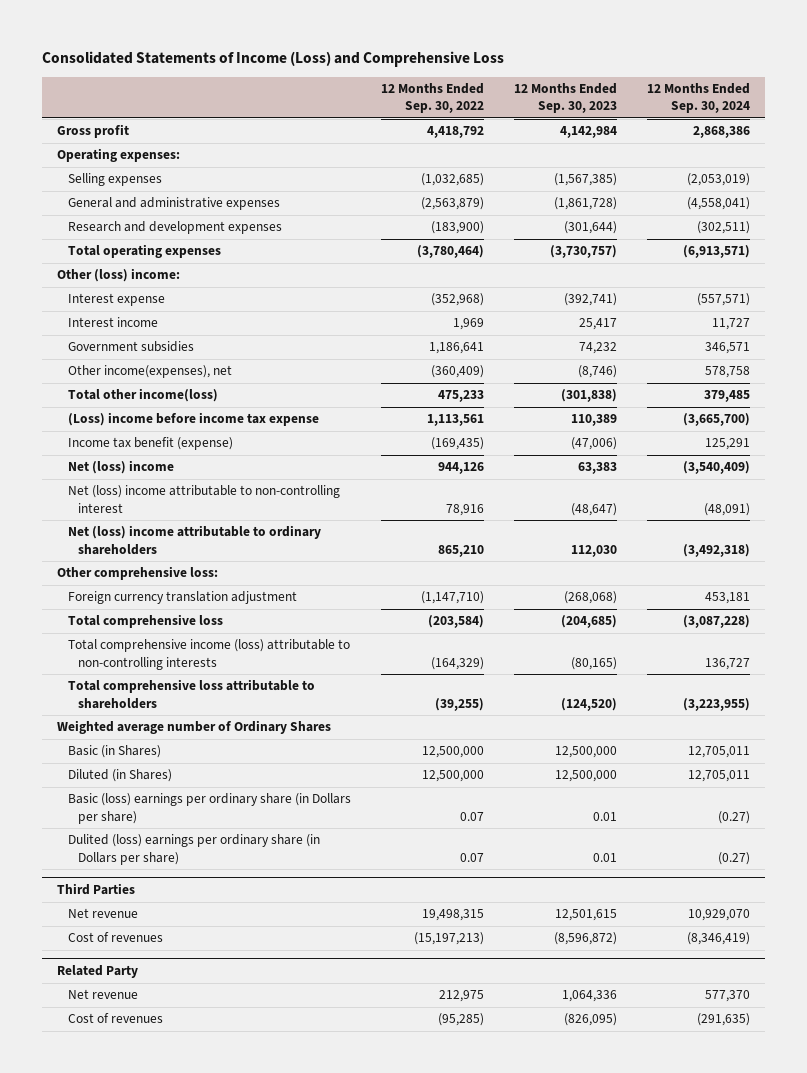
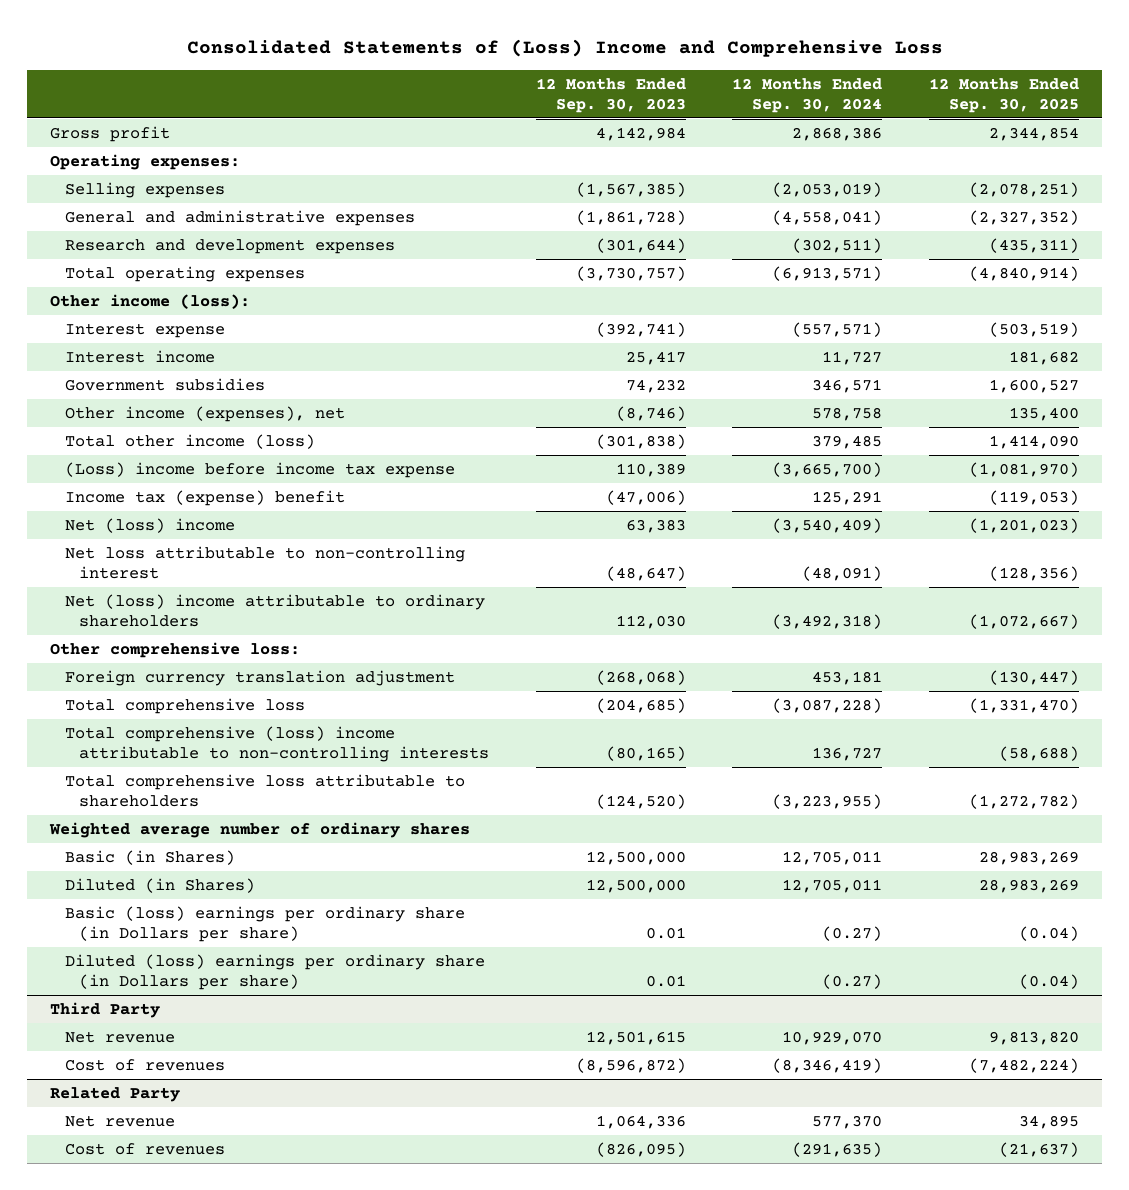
- Consolidated Statements of Income (Loss) and Comprehensive Loss
+ Consolidated Statements of (Loss) Income and Comprehensive Loss
- | 12 Months Ended Sep. 30, 2022 | 12 Months Ended Sep. 30, 2023 | 12 Months Ended Sep. 30, 2024
+ | 12 Months Ended Sep. 30, 2023 | 12 Months Ended Sep. 30, 2024 | 12 Months Ended Sep. 30, 2025
- Other (loss) income:
+ Other income (loss):
- Other income(expenses), net | (360,409) | (8,746) | 578,758
- Total other income(loss) | 475,233 | (301,838) | 379,485
+ Other income (expenses), net | (8,746) | 578,758 | 135,400
+ Total other income (loss) | (301,838) | 379,485 | 1,414,090
- Income tax benefit (expense) | (169,435) | (47,006) | 125,291
+ Income tax (expense) benefit | (47,006) | 125,291 | (119,053)
- Net (loss) income attributable to non-controlling interest | 78,916 | (48,647) | (48,091)
+ Net loss attributable to non-controlling interest | (48,647) | (48,091) | (128,356)
- Total comprehensive income (loss) attributable to non-controlling interests | (164,329) | (80,165) | 136,727
+ Total comprehensive (loss) income attributable to non-controlling interests | (80,165) | 136,727 | (58,688)
- Weighted average number of Ordinary Shares
+ Weighted average number of ordinary shares
- Dulited (loss) earnings per ordinary share (in Dollars per share) | 0.07 | 0.01 | (0.27)
- Third Parties
+ Diluted (loss) earnings per ordinary share (in Dollars per share) | 0.01 | (0.27) | (0.04)
+ Third Party

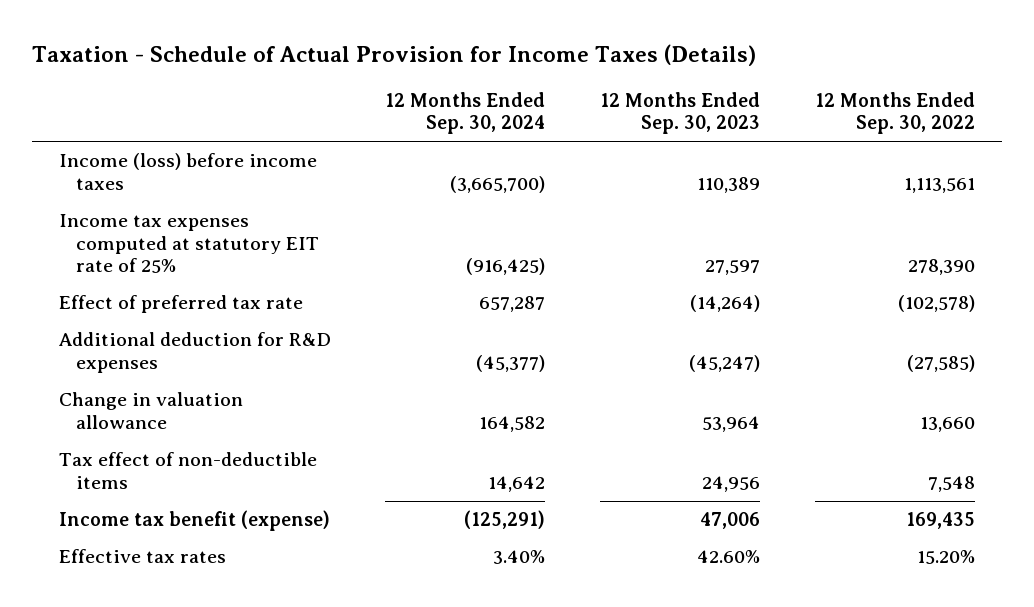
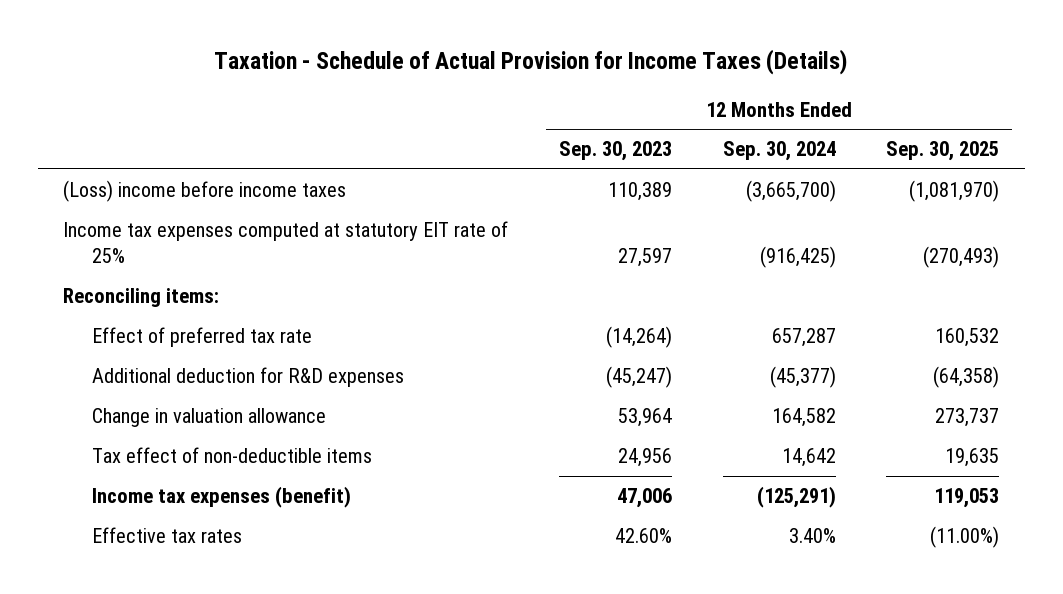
- | 12 Months Ended Sep. 30, 2024 | 12 Months Ended Sep. 30, 2023 | 12 Months Ended Sep. 30, 2022
+ | 12 Months Ended Sep. 30, 2023 | 12 Months Ended Sep. 30, 2024 | 12 Months Ended Sep. 30, 2025
- Income (loss) before income taxes | (3,665,700) | 110,389 | 1,113,561
+ (Loss) income before income taxes | 110,389 | (3,665,700) | (1,081,970)
+ Reconciling items:
- Income tax benefit (expense) | (125,291) | 47,006 | 169,435
+ Income tax expenses (benefit) | 47,006 | (125,291) | 119,053

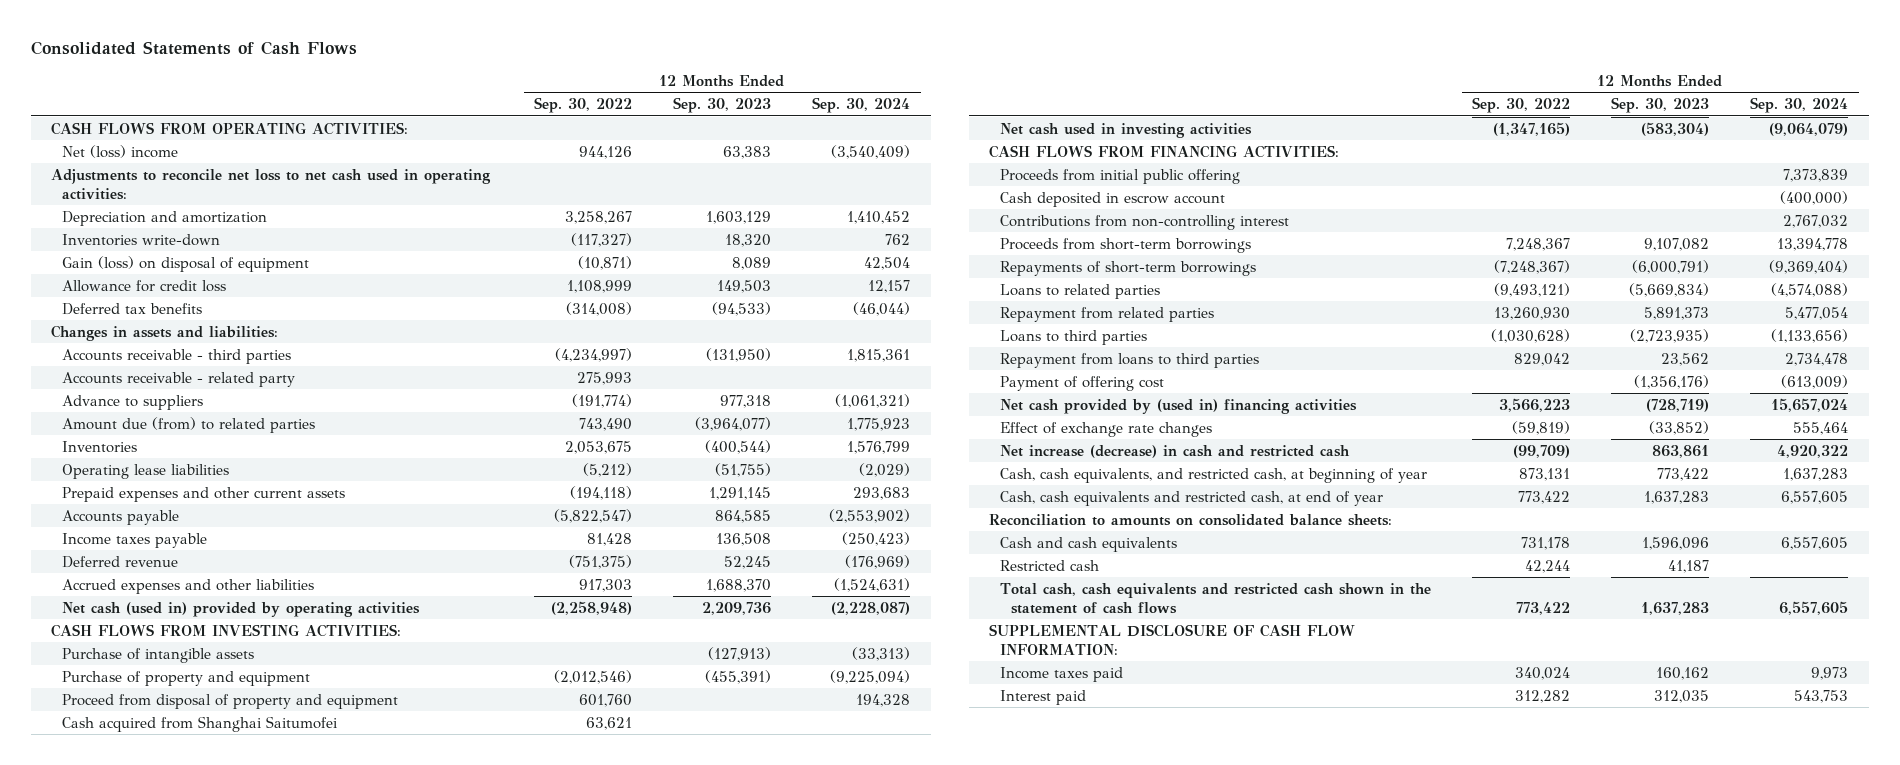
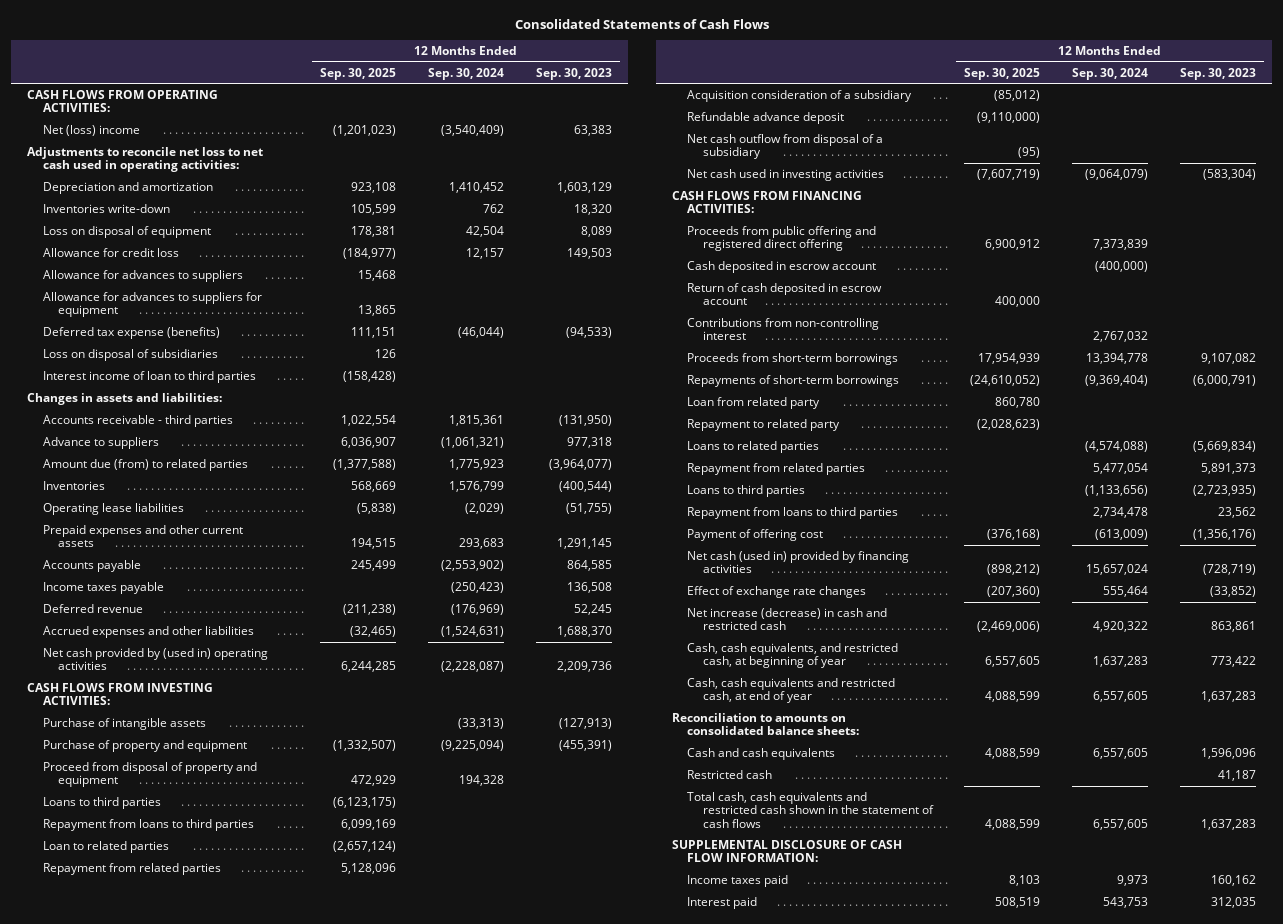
- | 12 Months Ended Sep. 30, 2022 | 12 Months Ended Sep. 30, 2023 | 12 Months Ended Sep. 30, 2024
+ | 12 Months Ended Sep. 30, 2025 | 12 Months Ended Sep. 30, 2024 | 12 Months Ended Sep. 30, 2023
- Gain (loss) on disposal of equipment | (10,871) | 8,089 | 42,504
+ Loss on disposal of equipment | 178,381 | 42,504 | 8,089
- Deferred tax benefits | (314,008) | (94,533) | (46,044)
+ Allowance for advances to suppliers | 15,468 | |
+ Allowance for advances to suppliers for equipment | 13,865 | |
+ Deferred tax expense (benefits) | 111,151 | (46,044) | (94,533)
+ Loss on disposal of subsidiaries | 126 | |
+ Interest income of loan to third parties | (158,428) | |
- Accounts receivable - related party | 275,993 | |
- Net cash (used in) provided by operating activities | (2,258,948) | 2,209,736 | (2,228,087)
+ Net cash provided by (used in) operating activities | 6,244,285 | (2,228,087) | 2,209,736
- Cash acquired from Shanghai Saitumofei | 63,621 | |
+ Loans to third parties | (6,123,175) | |
+ Repayment from loans to third parties | 6,099,169 | |
+ Loan to related parties | (2,657,124) | |
+ Repayment from related parties | 5,128,096 | |
+ Acquisition consideration of a subsidiary | (85,012) | |
+ Refundable advance deposit | (9,110,000) | |
+ Net cash outflow from disposal of a subsidiary | (95) | |
- Proceeds from initial public offering | | | 7,373,839
+ Proceeds from public offering and registered direct offering | 6,900,912 | 7,373,839 |
+ Return of cash deposited in escrow account | 400,000 | |
+ Loan from related party | 860,780 | |
+ Repayment to related party | (2,028,623) | |
- Net cash provided by (used in) financing activities | 3,566,223 | (728,719) | 15,657,024
+ Net cash (used in) provided by financing activities | (898,212) | 15,657,024 | (728,719)

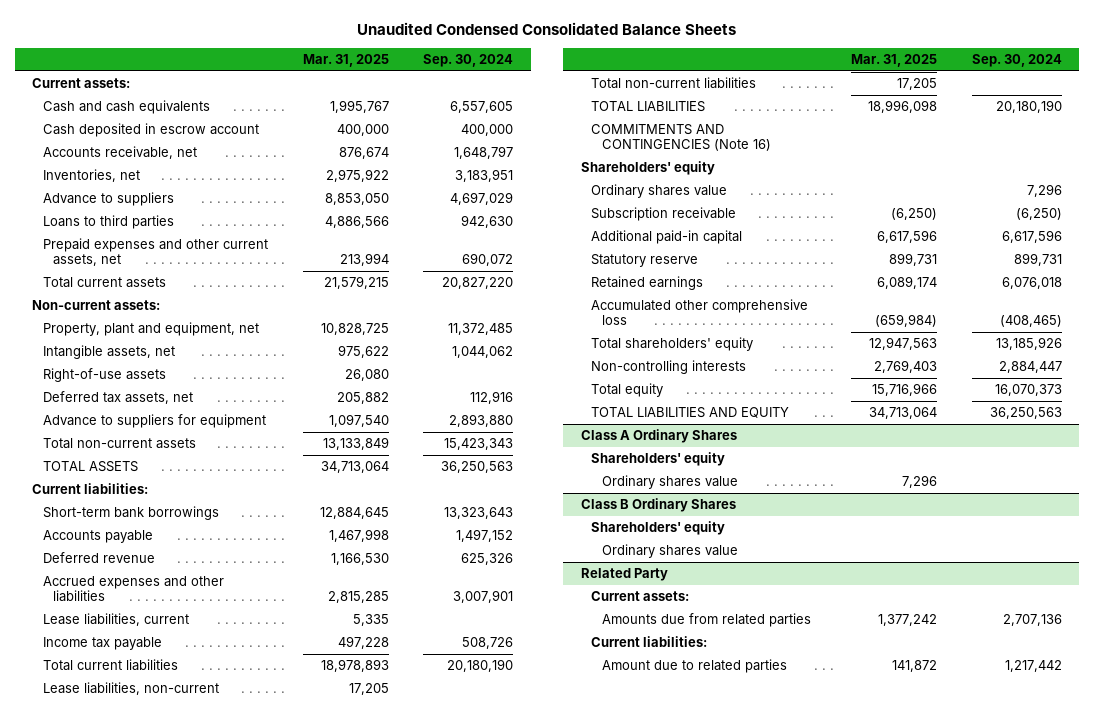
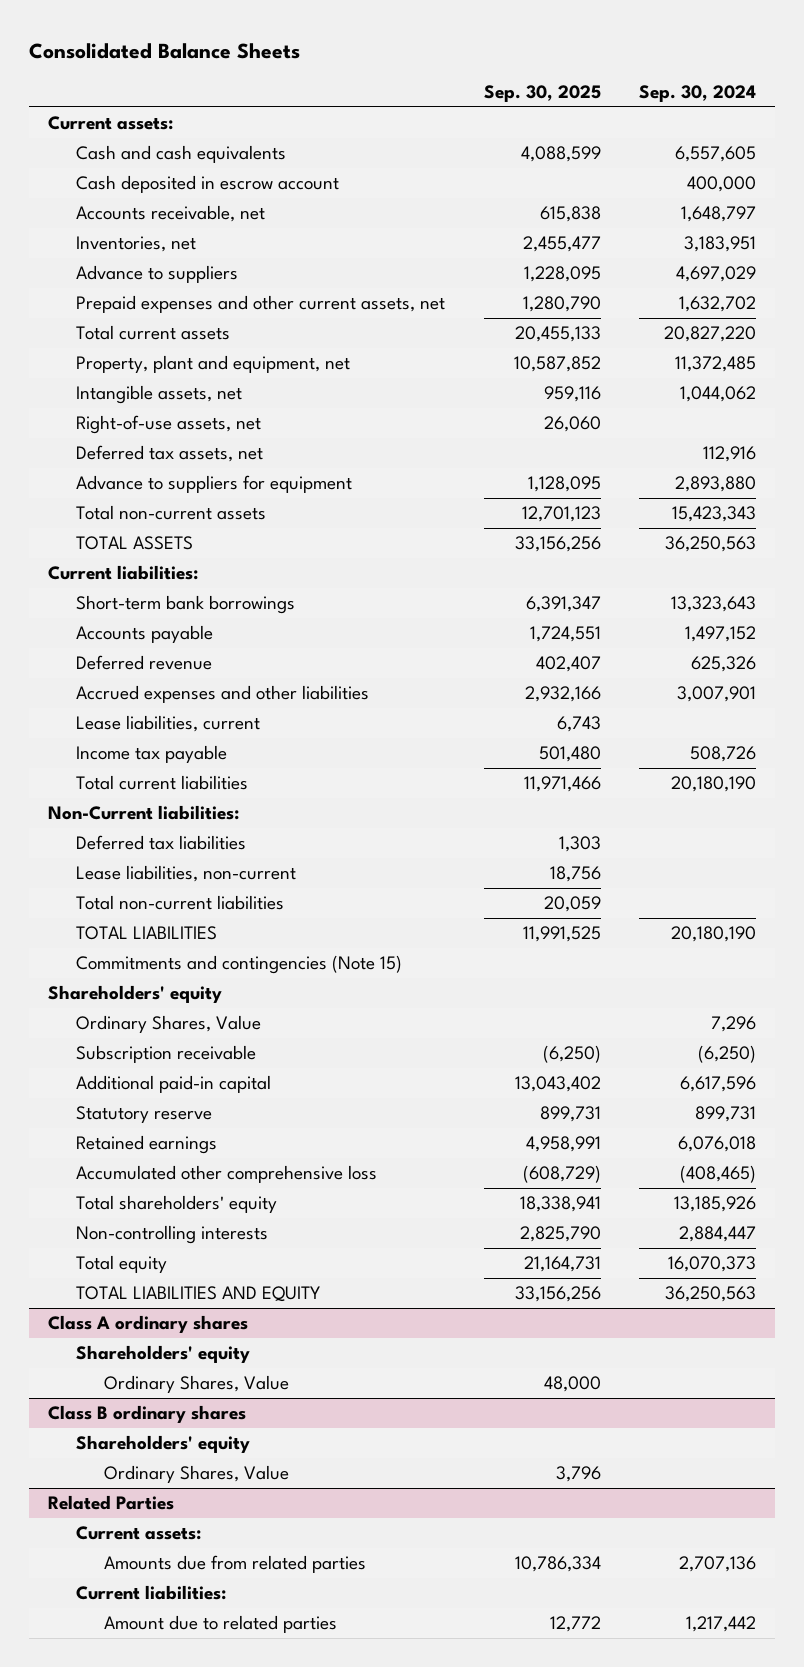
- Unaudited Condensed Consolidated Balance Sheets
+ Consolidated Balance Sheets
- | Mar. 31, 2025 | Sep. 30, 2024
+ | Sep. 30, 2025 | Sep. 30, 2024
- Loans to third parties | 4,886,566 | 942,630
- Prepaid expenses and other current assets, net | 213,994 | 690,072
+ Prepaid expenses and other current assets, net | 1,280,790 | 1,632,702
- Non-current assets:
- Right-of-use assets | 26,080 |
+ Right-of-use assets, net | 26,060 |
+ Non-Current liabilities:
+ Deferred tax liabilities | 1,303 |
- COMMITMENTS AND CONTINGENCIES (Note 16)
+ Commitments and contingencies (Note 15)
- Ordinary shares value | | 7,296
+ Ordinary Shares, Value | | 7,296
- Class A Ordinary Shares
+ Class A ordinary shares
- Ordinary shares value | 7,296 |
- Class B Ordinary Shares
+ Ordinary Shares, Value | 48,000 |
+ Class B ordinary shares
- Ordinary shares value
- Related Party
+ Ordinary Shares, Value | 3,796 |
+ Related Parties

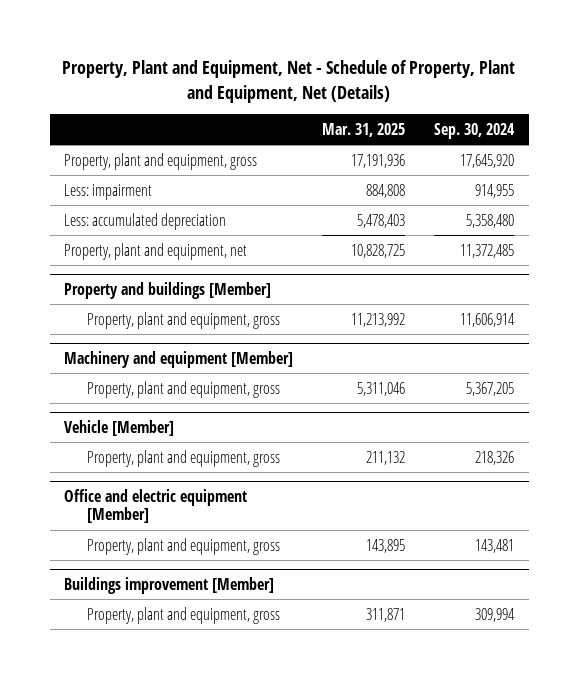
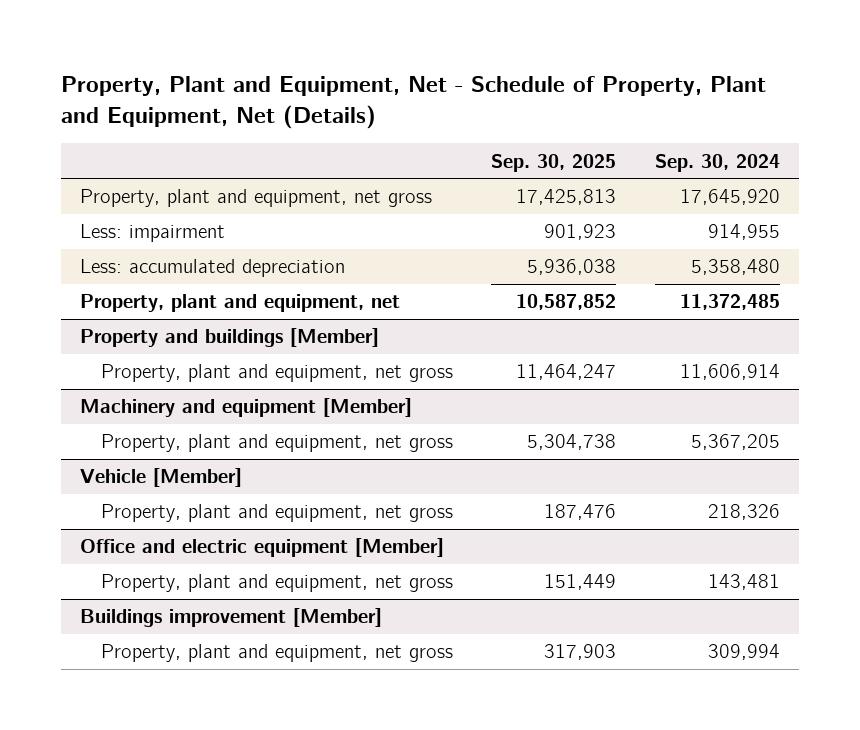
- | Mar. 31, 2025 | Sep. 30, 2024
+ | Sep. 30, 2025 | Sep. 30, 2024
- Property, plant and equipment, gross | 17,191,936 | 17,645,920
+ Property, plant and equipment, net gross | 17,425,813 | 17,645,920
@ Property and buildings [Member]
- Property, plant and equipment, gross | 11,213,992 | 11,606,914
+ Property, plant and equipment, net gross | 11,464,247 | 11,606,914
@ Machinery and equipment [Member]
- Property, plant and equipment, gross | 5,311,046 | 5,367,205
+ Property, plant and equipment, net gross | 5,304,738 | 5,367,205
@ Vehicle [Member]
- Property, plant and equipment, gross | 211,132 | 218,326
+ Property, plant and equipment, net gross | 187,476 | 218,326
@ Office and electric equipment [Member]
- Property, plant and equipment, gross | 143,895 | 143,481
+ Property, plant and equipment, net gross | 151,449 | 143,481
@ Buildings improvement [Member]
- Property, plant and equipment, gross | 311,871 | 309,994
+ Property, plant and equipment, net gross | 317,903 | 309,994

